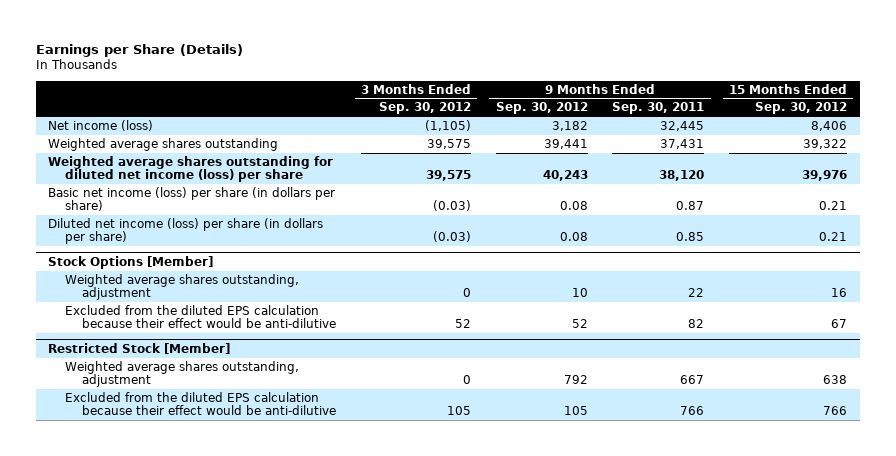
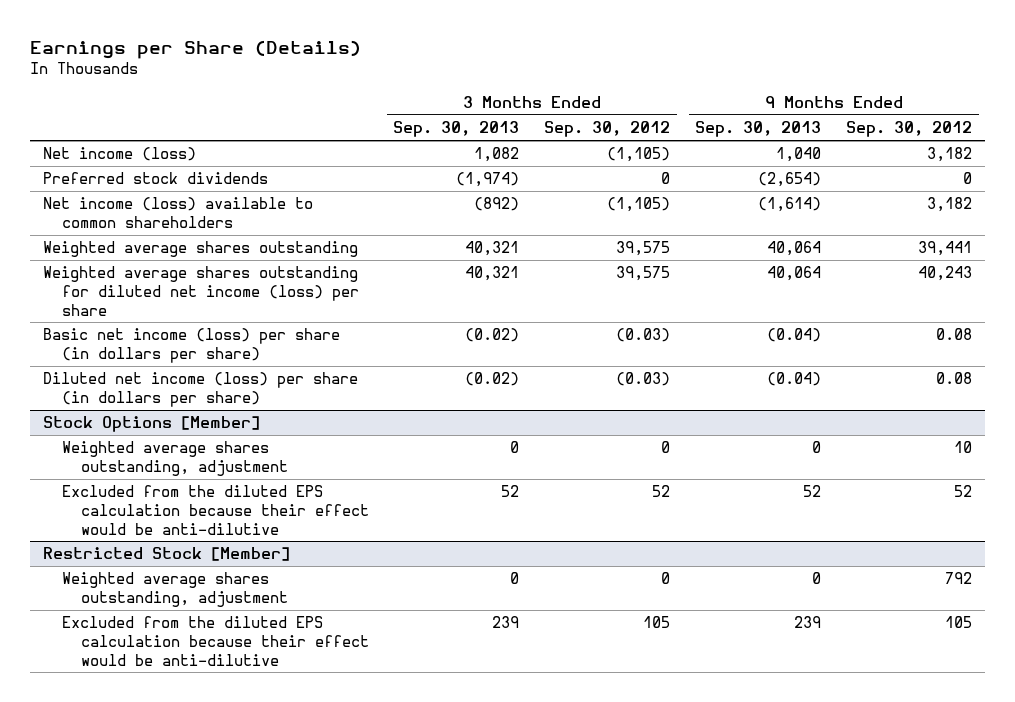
- | 3 Months Ended Sep. 30, 2012 | 9 Months Ended Sep. 30, 2012 | 9 Months Ended Sep. 30, 2011 | 15 Months Ended Sep. 30, 2012
+ | 3 Months Ended Sep. 30, 2013 | 3 Months Ended Sep. 30, 2012 | 9 Months Ended Sep. 30, 2013 | 9 Months Ended Sep. 30, 2012
+ Preferred stock dividends | (1,974) | 0 | (2,654) | 0
+ Net income (loss) available to common shareholders | (892) | (1,105) | (1,614) | 3,182

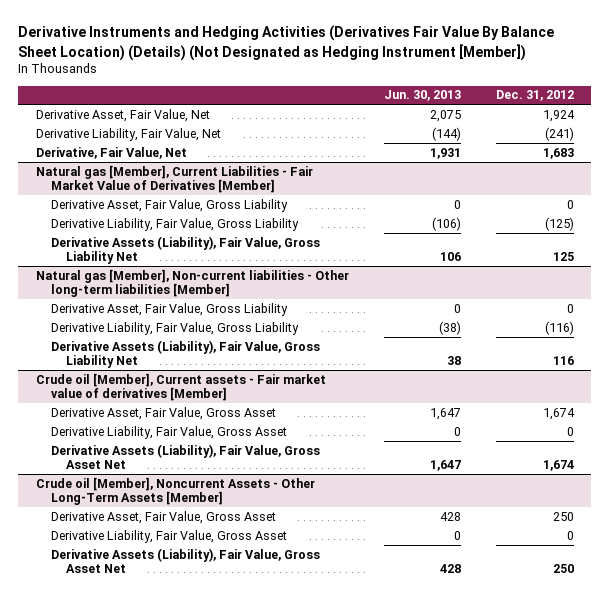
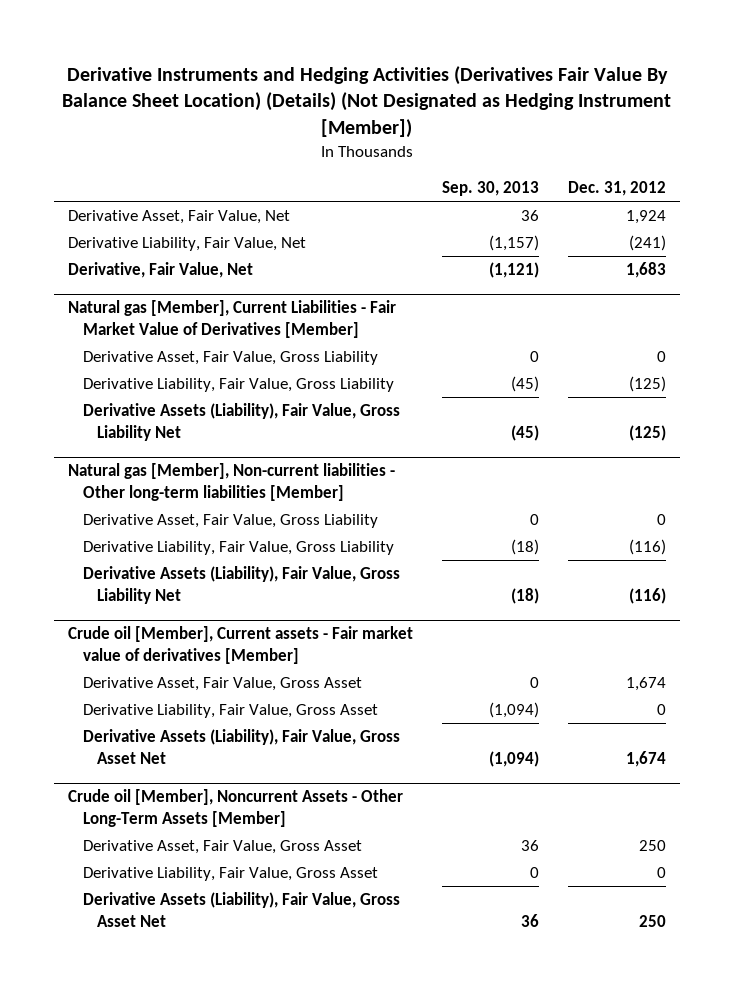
- | Jun. 30, 2013 | Dec. 31, 2012
+ | Sep. 30, 2013 | Dec. 31, 2012
@ Natural gas [Member], Current Liabilities - Fair Market Value of Derivatives [Member]
- Derivative Assets (Liability), Fair Value, Gross Liability Net | 106 | 125
+ Derivative Assets (Liability), Fair Value, Gross Liability Net | (45) | (125)
@ Natural gas [Member], Non-current liabilities - Other long-term liabilities [Member]
- Derivative Assets (Liability), Fair Value, Gross Liability Net | 38 | 116
+ Derivative Assets (Liability), Fair Value, Gross Liability Net | (18) | (116)

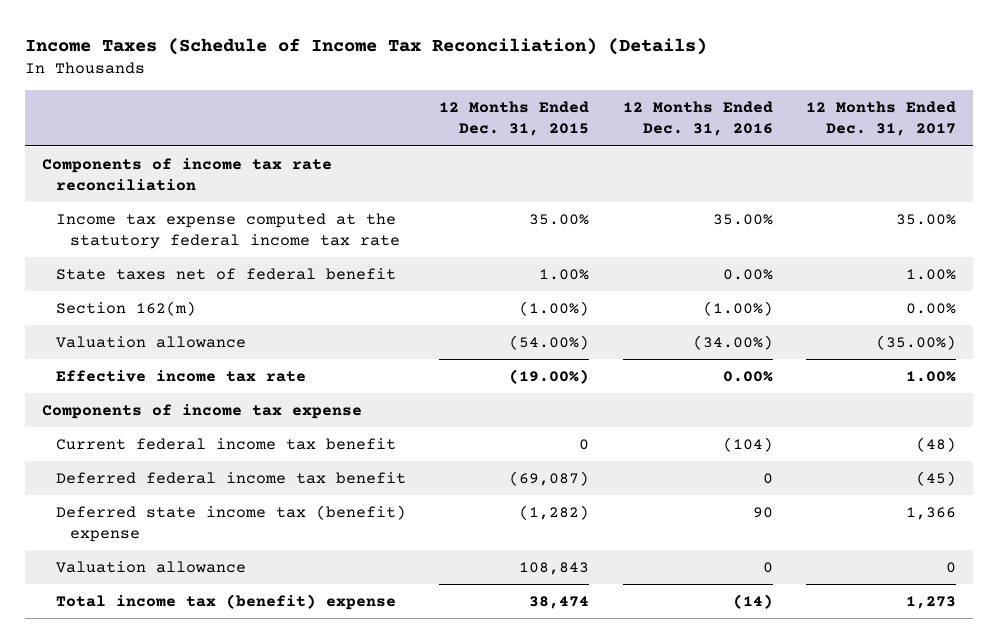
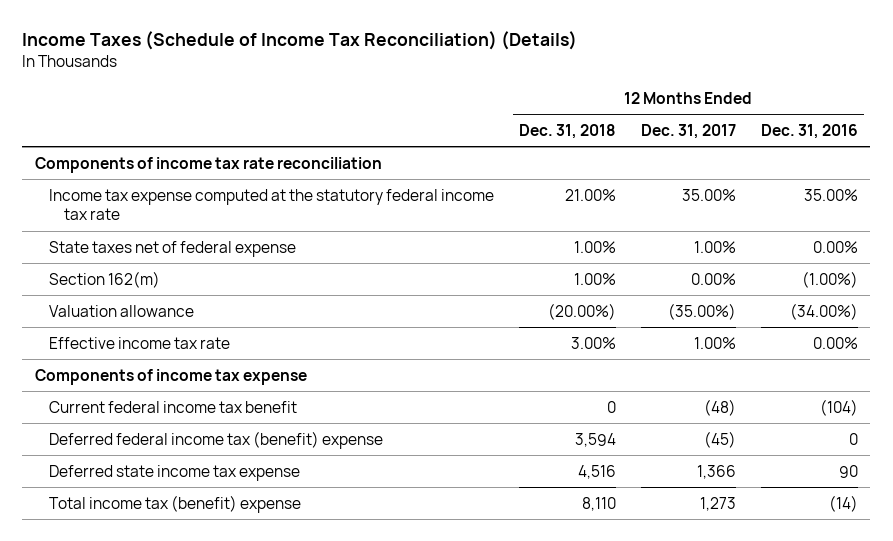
- | 12 Months Ended Dec. 31, 2015 | 12 Months Ended Dec. 31, 2016 | 12 Months Ended Dec. 31, 2017
+ | 12 Months Ended Dec. 31, 2018 | 12 Months Ended Dec. 31, 2017 | 12 Months Ended Dec. 31, 2016
- State taxes net of federal benefit | 1.00% | 0.00% | 1.00%
+ State taxes net of federal expense | 1.00% | 1.00% | 0.00%
- Deferred federal income tax benefit | (69,087) | 0 | (45)
- Deferred state income tax (benefit) expense | (1,282) | 90 | 1,366
- Valuation allowance | 108,843 | 0 | 0
+ Deferred federal income tax (benefit) expense | 3,594 | (45) | 0
+ Deferred state income tax expense | 4,516 | 1,366 | 90

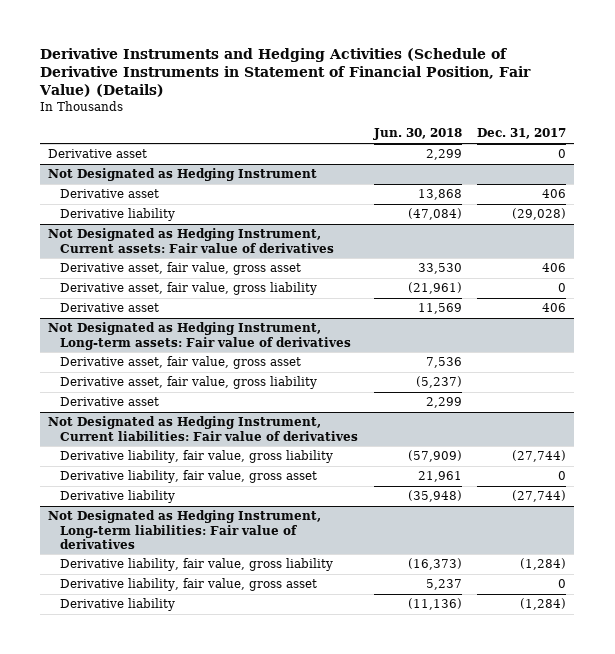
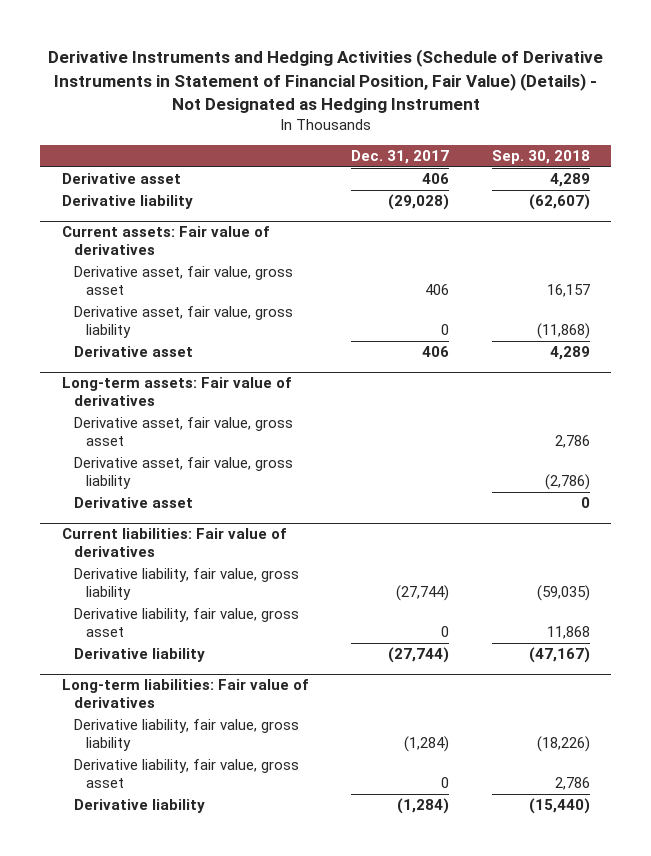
- Derivative Instruments and Hedging Activities (Schedule of Derivative Instruments in Statement of Financial Position, Fair Value) (Details)
+ Derivative Instruments and Hedging Activities (Schedule of Derivative Instruments in Statement of Financial Position, Fair Value) (Details) - Not Designated as Hedging Instrument
- | Jun. 30, 2018 | Dec. 31, 2017
+ | Dec. 31, 2017 | Sep. 30, 2018
- Derivative asset | 2,299 | 0
- Not Designated as Hedging Instrument
- Not Designated as Hedging Instrument, Current assets: Fair value of derivatives
+ Current assets: Fair value of derivatives
- Not Designated as Hedging Instrument, Long-term assets: Fair value of derivatives
+ Long-term assets: Fair value of derivatives
- Not Designated as Hedging Instrument, Current liabilities: Fair value of derivatives
+ Current liabilities: Fair value of derivatives
- Not Designated as Hedging Instrument, Long-term liabilities: Fair value of derivatives
+ Long-term liabilities: Fair value of derivatives

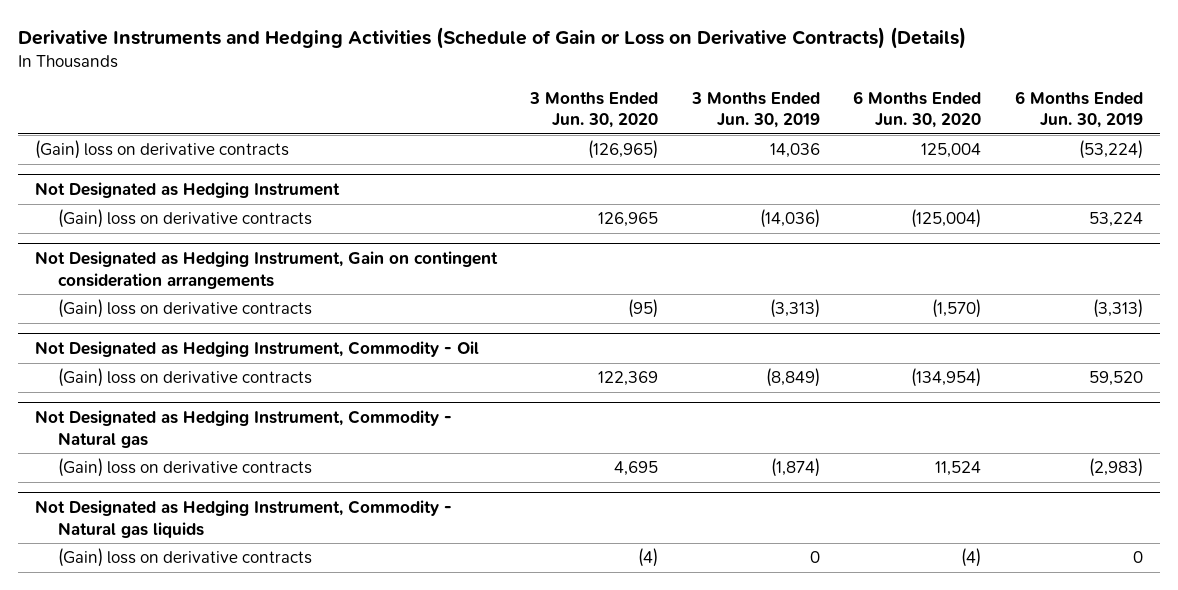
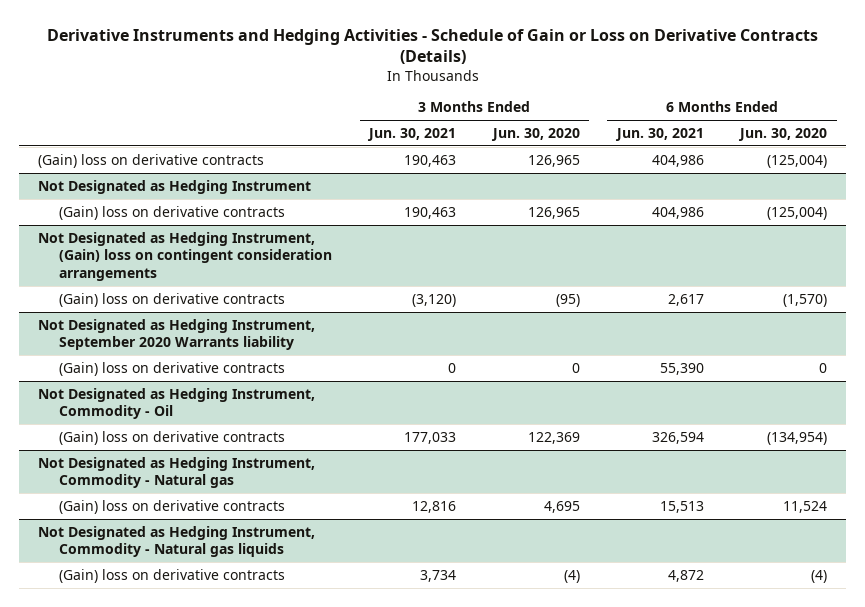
- Derivative Instruments and Hedging Activities (Schedule of Gain or Loss on Derivative Contracts) (Details)
+ Derivative Instruments and Hedging Activities - Schedule of Gain or Loss on Derivative Contracts (Details)
- | 3 Months Ended Jun. 30, 2020 | 3 Months Ended Jun. 30, 2019 | 6 Months Ended Jun. 30, 2020 | 6 Months Ended Jun. 30, 2019
+ | 3 Months Ended Jun. 30, 2021 | 3 Months Ended Jun. 30, 2020 | 6 Months Ended Jun. 30, 2021 | 6 Months Ended Jun. 30, 2020
- (Gain) loss on derivative contracts | (126,965) | 14,036 | 125,004 | (53,224)
+ (Gain) loss on derivative contracts | 190,463 | 126,965 | 404,986 | (125,004)
- Not Designated as Hedging Instrument, Gain on contingent consideration arrangements
+ Not Designated as Hedging Instrument, (Gain) loss on contingent consideration arrangements
+ Not Designated as Hedging Instrument, September 2020 Warrants liability
+ (Gain) loss on derivative contracts | 0 | 0 | 55,390 | 0

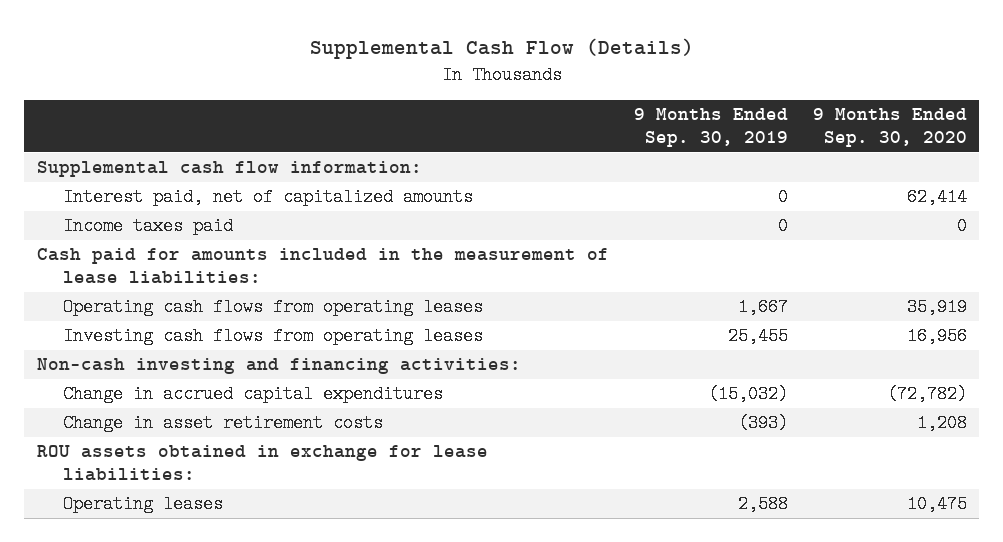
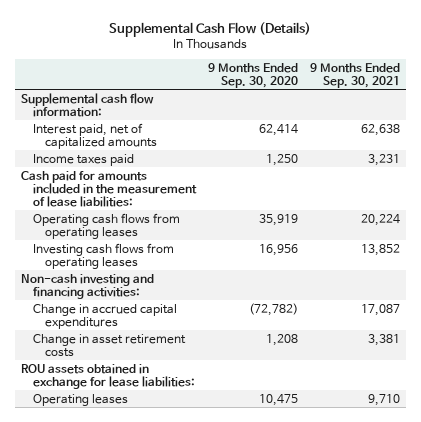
- | 9 Months Ended Sep. 30, 2019 | 9 Months Ended Sep. 30, 2020
+ | 9 Months Ended Sep. 30, 2020 | 9 Months Ended Sep. 30, 2021
- Income taxes paid | 0 | 0
+ Income taxes paid | 1,250 | 3,231

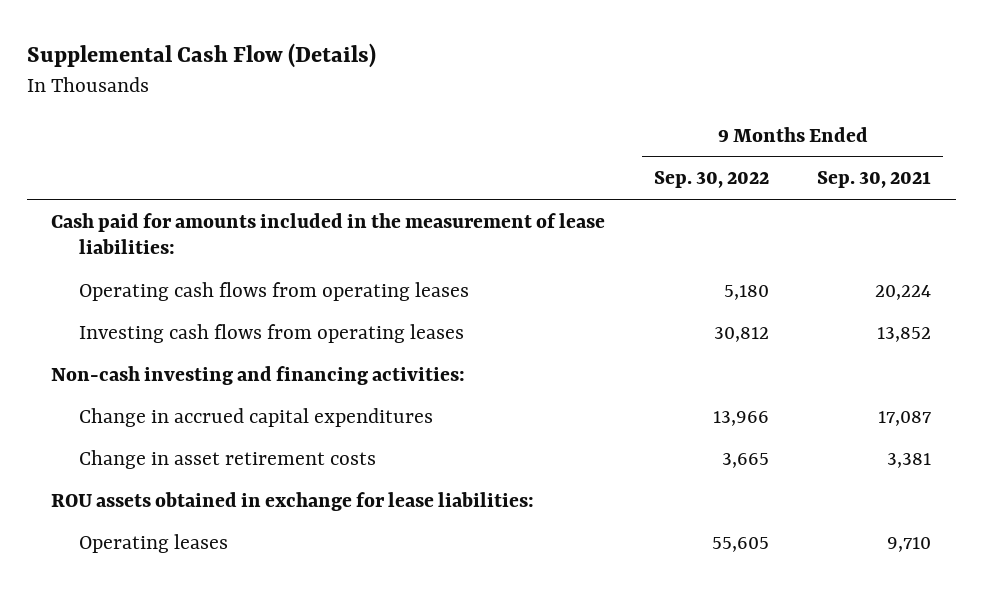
- | 9 Months Ended Sep. 30, 2020 | 9 Months Ended Sep. 30, 2021
+ | 9 Months Ended Sep. 30, 2022 | 9 Months Ended Sep. 30, 2021
- Supplemental cash flow information:
- Interest paid, net of capitalized amounts | 62,414 | 62,638
- Income taxes paid | 1,250 | 3,231

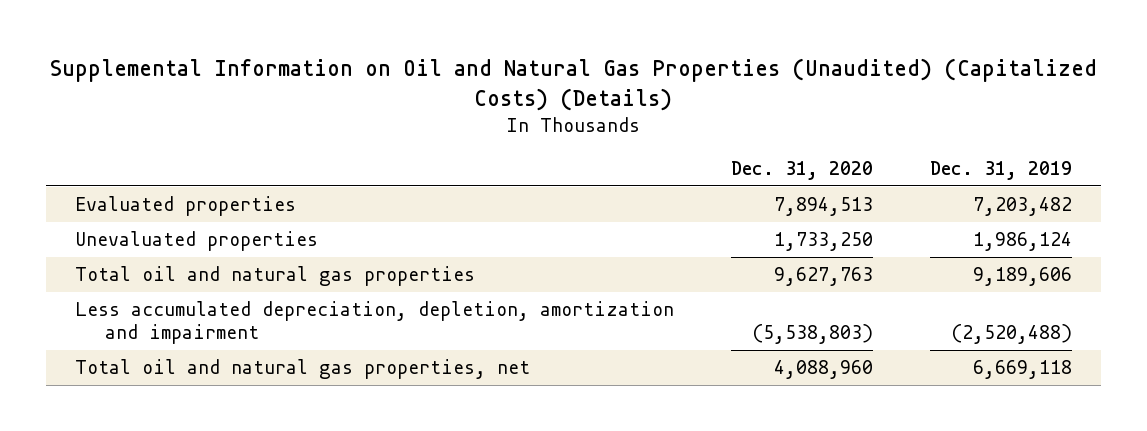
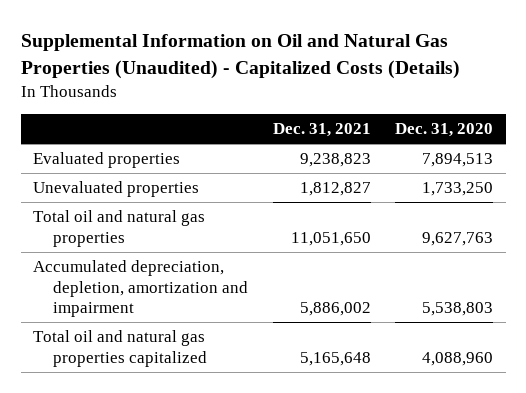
- Supplemental Information on Oil and Natural Gas Properties (Unaudited) (Capitalized Costs) (Details)
+ Supplemental Information on Oil and Natural Gas Properties (Unaudited) - Capitalized Costs (Details)
- | Dec. 31, 2020 | Dec. 31, 2019
+ | Dec. 31, 2021 | Dec. 31, 2020
- Less accumulated depreciation, depletion, amortization and impairment | (5,538,803) | (2,520,488)
- Total oil and natural gas properties, net | 4,088,960 | 6,669,118
+ Accumulated depreciation, depletion, amortization and impairment | 5,886,002 | 5,538,803
+ Total oil and natural gas properties capitalized | 5,165,648 | 4,088,960

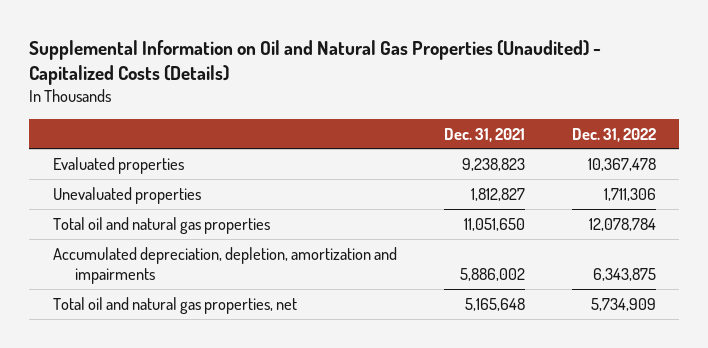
- | Dec. 31, 2021 | Dec. 31, 2020
+ | Dec. 31, 2021 | Dec. 31, 2022
- Accumulated depreciation, depletion, amortization and impairment | 5,886,002 | 5,538,803
- Total oil and natural gas properties capitalized | 5,165,648 | 4,088,960
+ Accumulated depreciation, depletion, amortization and impairments | 5,886,002 | 6,343,875
+ Total oil and natural gas properties, net | 5,165,648 | 5,734,909

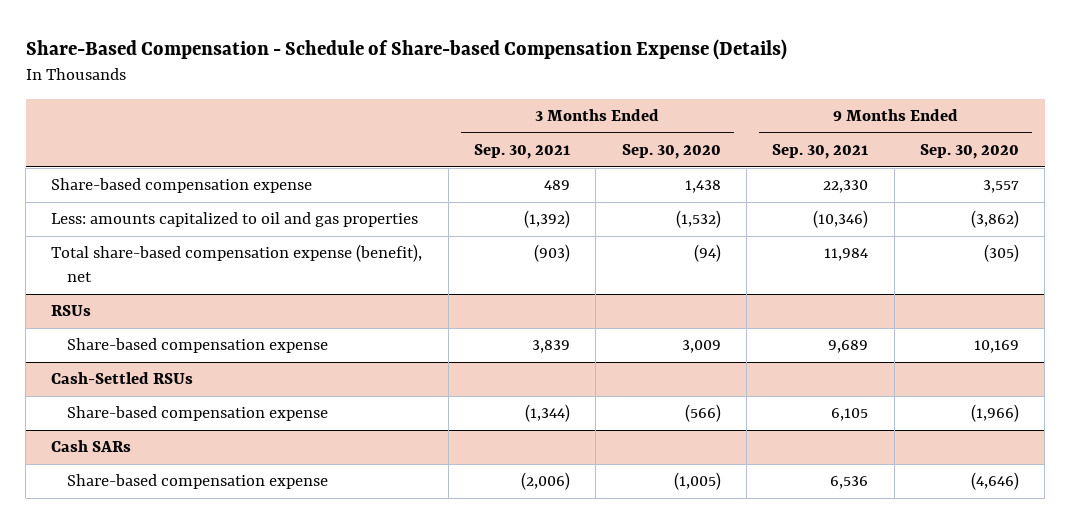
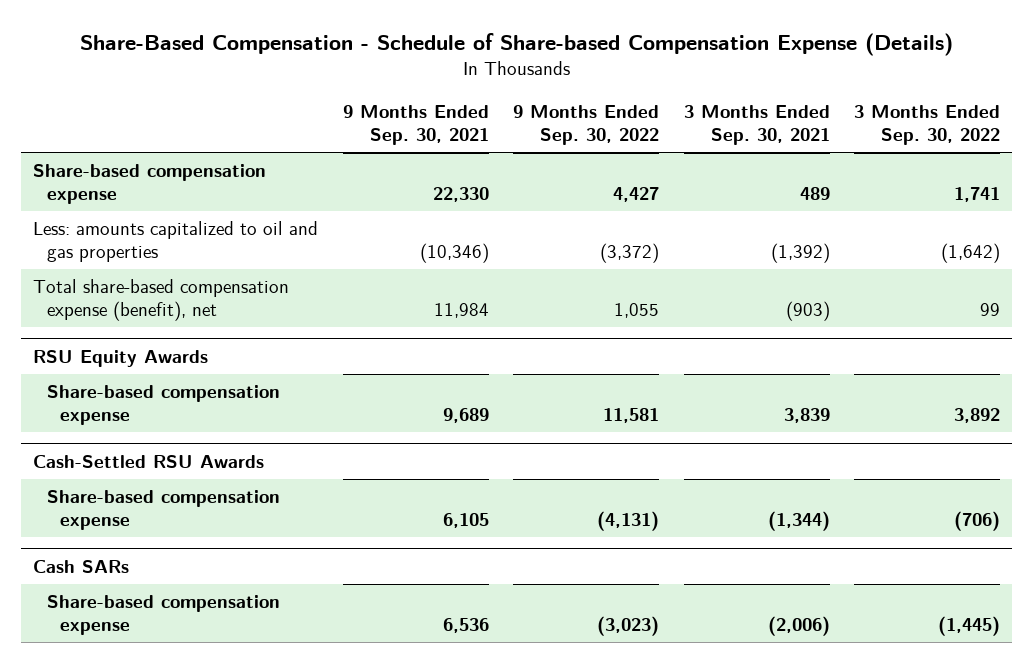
- | 3 Months Ended Sep. 30, 2021 | 3 Months Ended Sep. 30, 2020 | 9 Months Ended Sep. 30, 2021 | 9 Months Ended Sep. 30, 2020
+ | 9 Months Ended Sep. 30, 2021 | 9 Months Ended Sep. 30, 2022 | 3 Months Ended Sep. 30, 2021 | 3 Months Ended Sep. 30, 2022
- RSUs
+ RSU Equity Awards
- Cash-Settled RSUs
+ Cash-Settled RSU Awards

